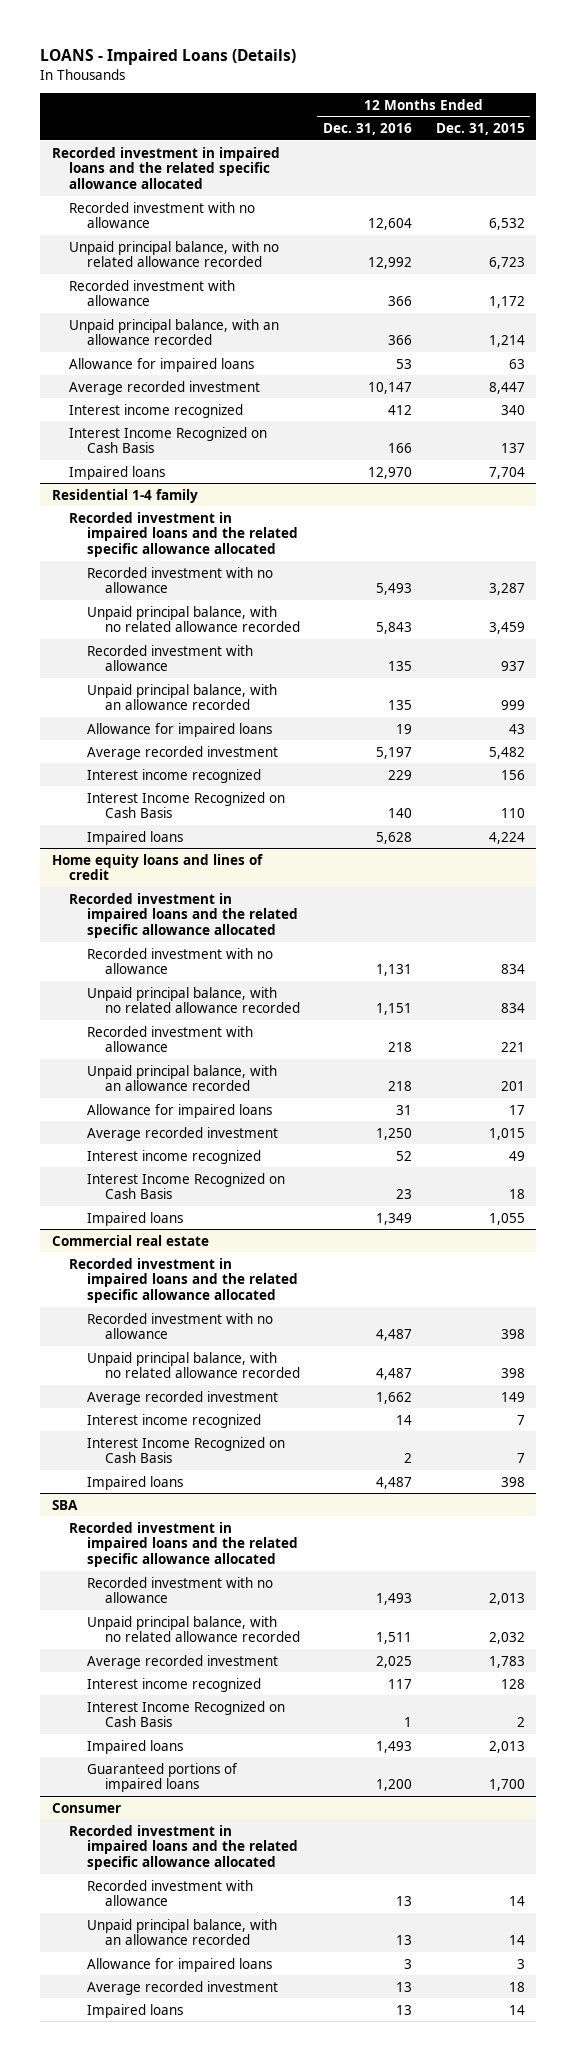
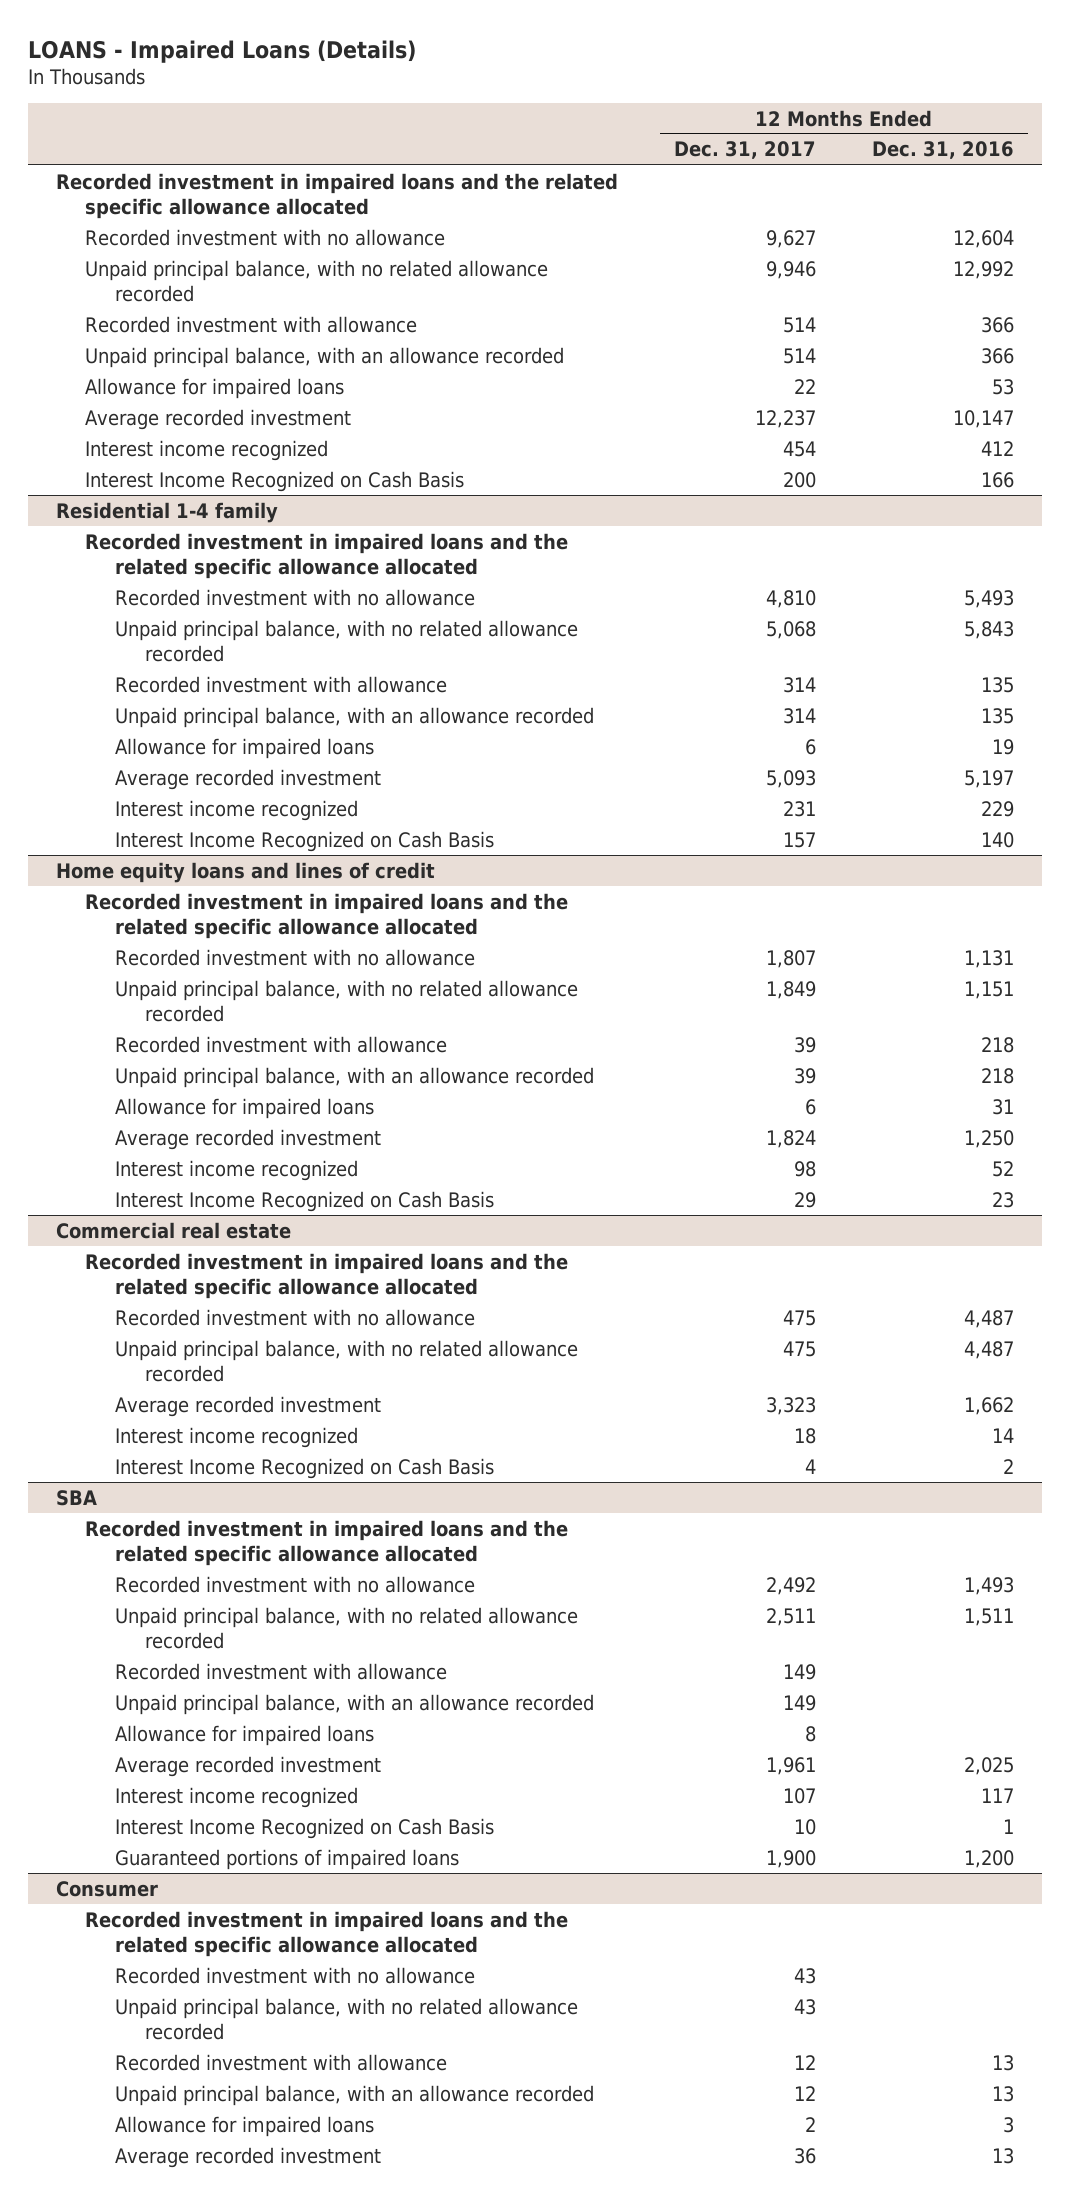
- | 12 Months Ended Dec. 31, 2016 | 12 Months Ended Dec. 31, 2015
+ | 12 Months Ended Dec. 31, 2017 | 12 Months Ended Dec. 31, 2016
- Impaired loans | 12,970 | 7,704
@ Residential 1-4 family
- Impaired loans | 5,628 | 4,224
@ Home equity loans and lines of credit
- Impaired loans | 1,349 | 1,055
@ Commercial real estate
- Impaired loans | 4,487 | 398
@ SBA
+ Recorded investment with allowance | 149 |
+ Unpaid principal balance, with an allowance recorded | 149 |
+ Allowance for impaired loans | 8 |
- Impaired loans | 1,493 | 2,013
@ Consumer
+ Recorded investment with no allowance | 43 |
+ Unpaid principal balance, with no related allowance recorded | 43 |
- Impaired loans | 13 | 14

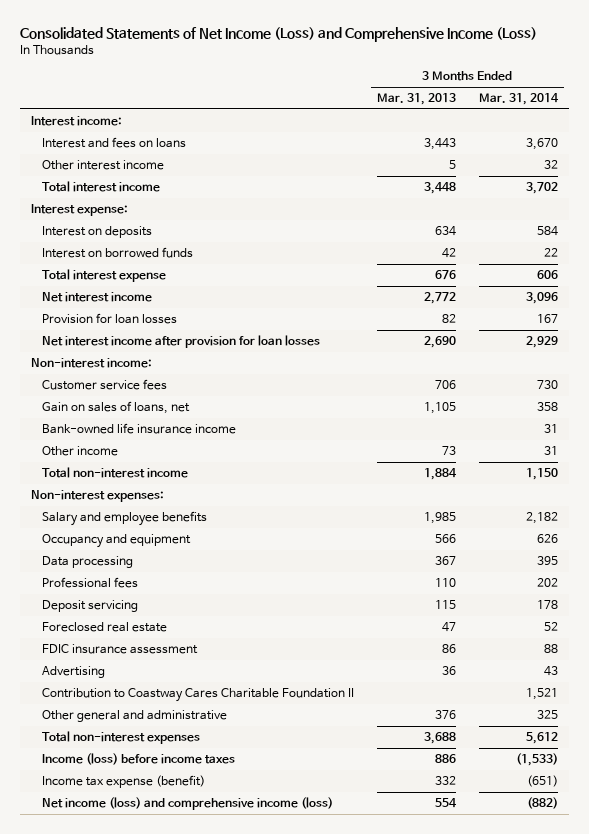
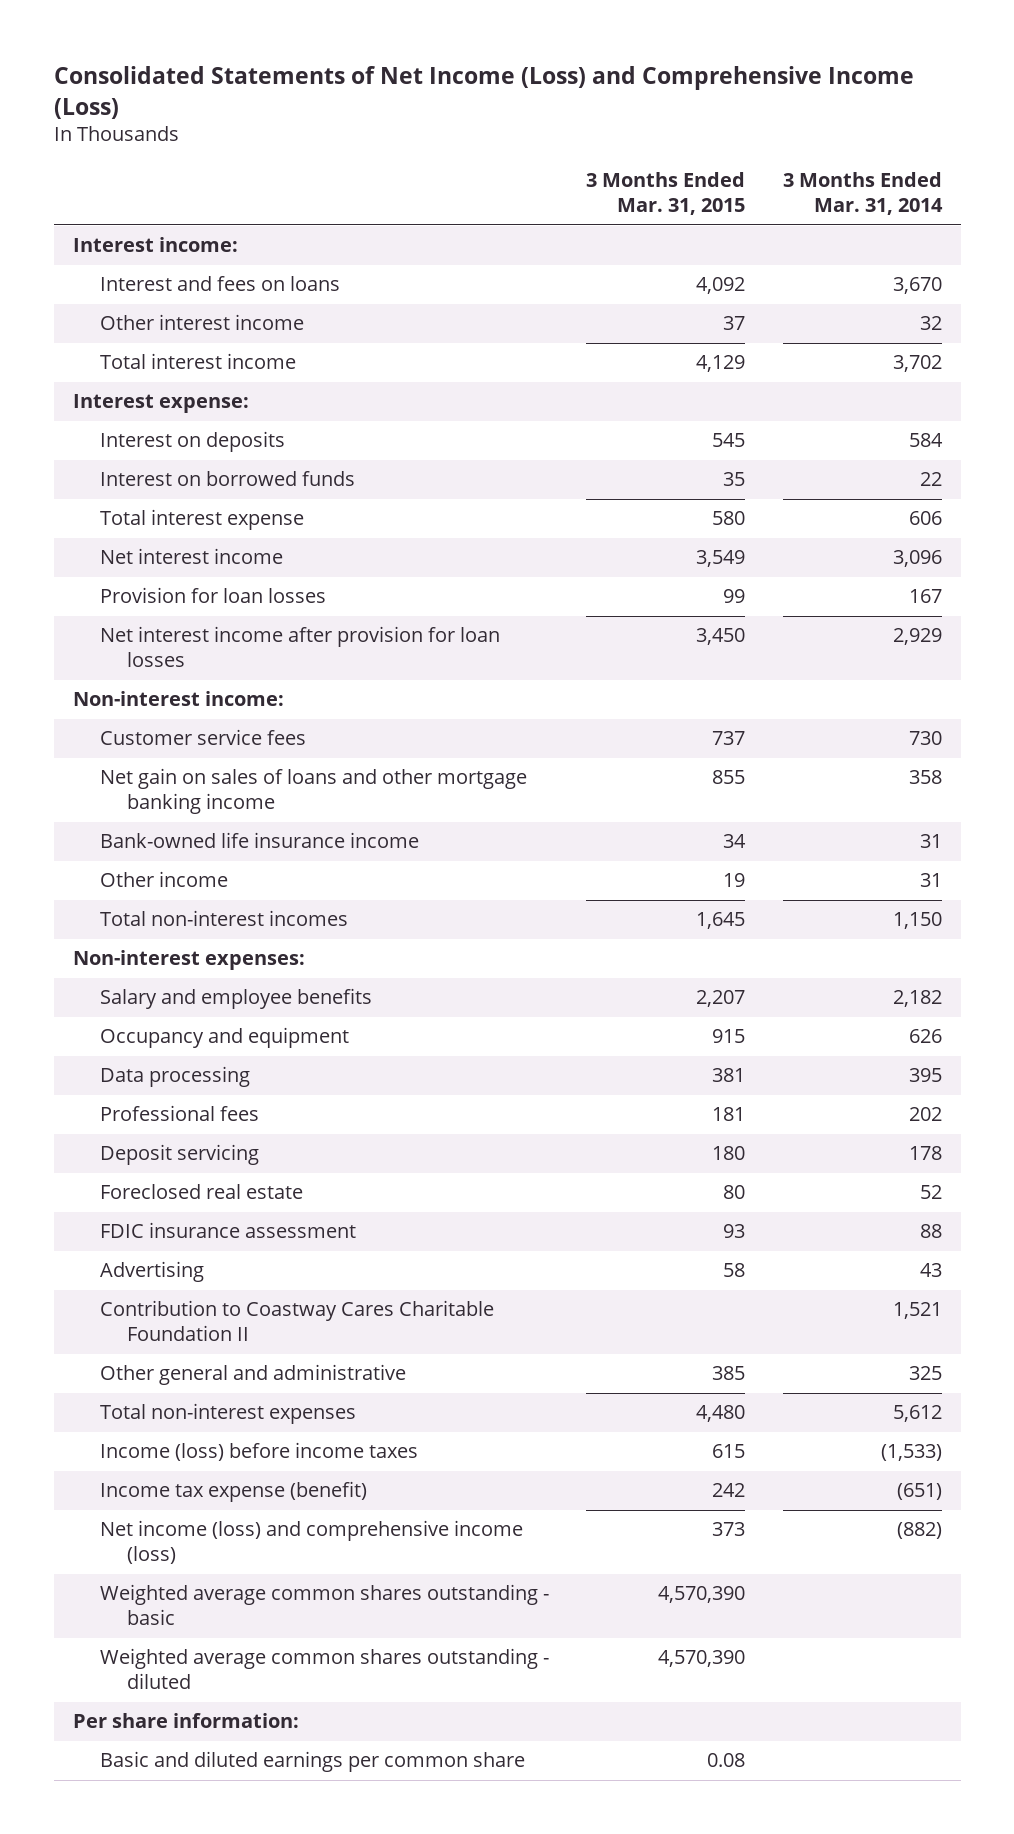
- | 3 Months Ended Mar. 31, 2013 | 3 Months Ended Mar. 31, 2014
+ | 3 Months Ended Mar. 31, 2015 | 3 Months Ended Mar. 31, 2014
- Gain on sales of loans, net | 1,105 | 358
+ Net gain on sales of loans and other mortgage banking income | 855 | 358
- Total non-interest income | 1,884 | 1,150
+ Total non-interest incomes | 1,645 | 1,150
+ Weighted average common shares outstanding - basic | 4,570,390 |
+ Weighted average common shares outstanding - diluted | 4,570,390 |
+ Per share information:
+ Basic and diluted earnings per common share | 0.08 |

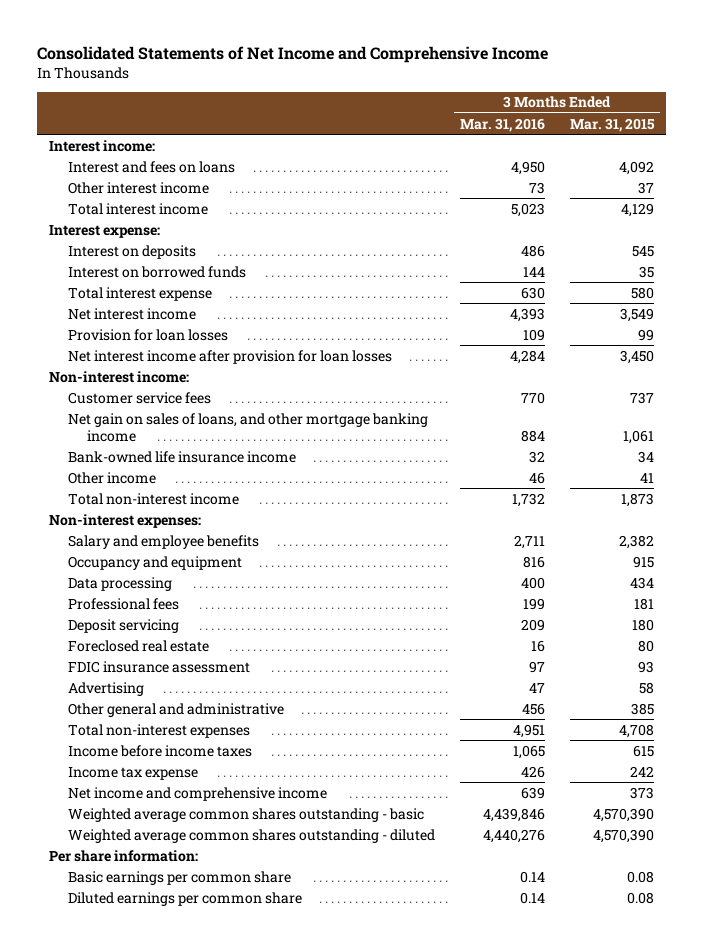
- Consolidated Statements of Net Income (Loss) and Comprehensive Income (Loss)
+ Consolidated Statements of Net Income and Comprehensive Income
- | 3 Months Ended Mar. 31, 2015 | 3 Months Ended Mar. 31, 2014
+ | 3 Months Ended Mar. 31, 2016 | 3 Months Ended Mar. 31, 2015
- Net gain on sales of loans and other mortgage banking income | 855 | 358
+ Net gain on sales of loans, and other mortgage banking income | 884 | 1,061
- Other income | 19 | 31
- Total non-interest incomes | 1,645 | 1,150
+ Other income | 46 | 41
+ Total non-interest income | 1,732 | 1,873
- Salary and employee benefits | 2,207 | 2,182
+ Salary and employee benefits | 2,711 | 2,382
- Data processing | 381 | 395
+ Data processing | 400 | 434
- Contribution to Coastway Cares Charitable Foundation II | | 1,521
- Total non-interest expenses | 4,480 | 5,612
- Income (loss) before income taxes | 615 | (1,533)
- Income tax expense (benefit) | 242 | (651)
- Net income (loss) and comprehensive income (loss) | 373 | (882)
+ Total non-interest expenses | 4,951 | 4,708
+ Income before income taxes | 1,065 | 615
+ Income tax expense | 426 | 242
+ Net income and comprehensive income | 639 | 373
- Basic and diluted earnings per common share | 0.08 |
+ Basic earnings per common share | 0.14 | 0.08
+ Diluted earnings per common share | 0.14 | 0.08

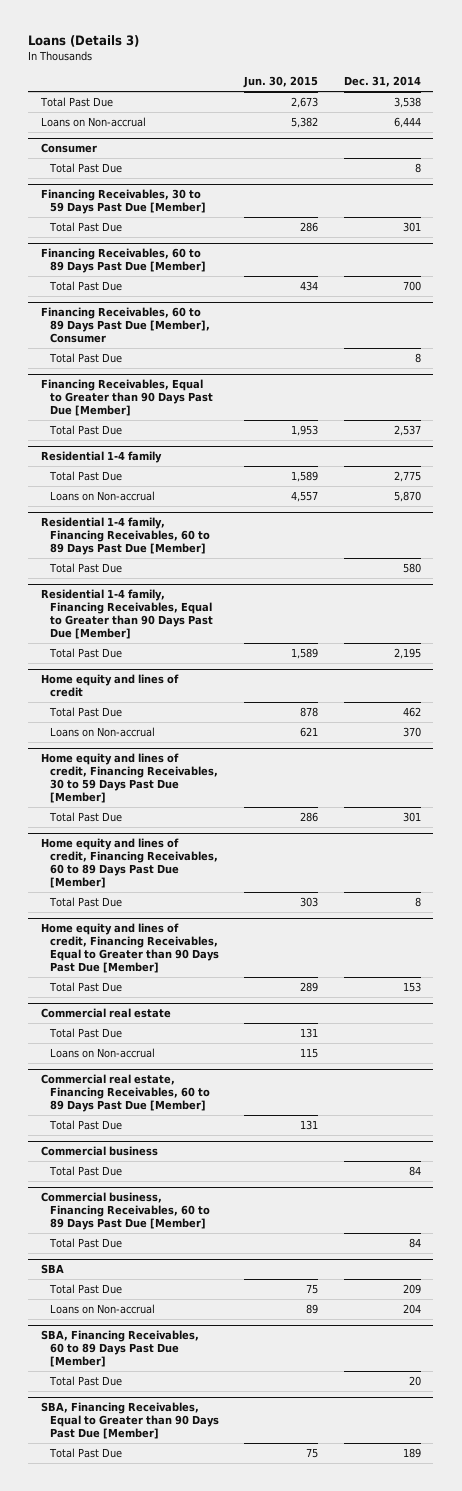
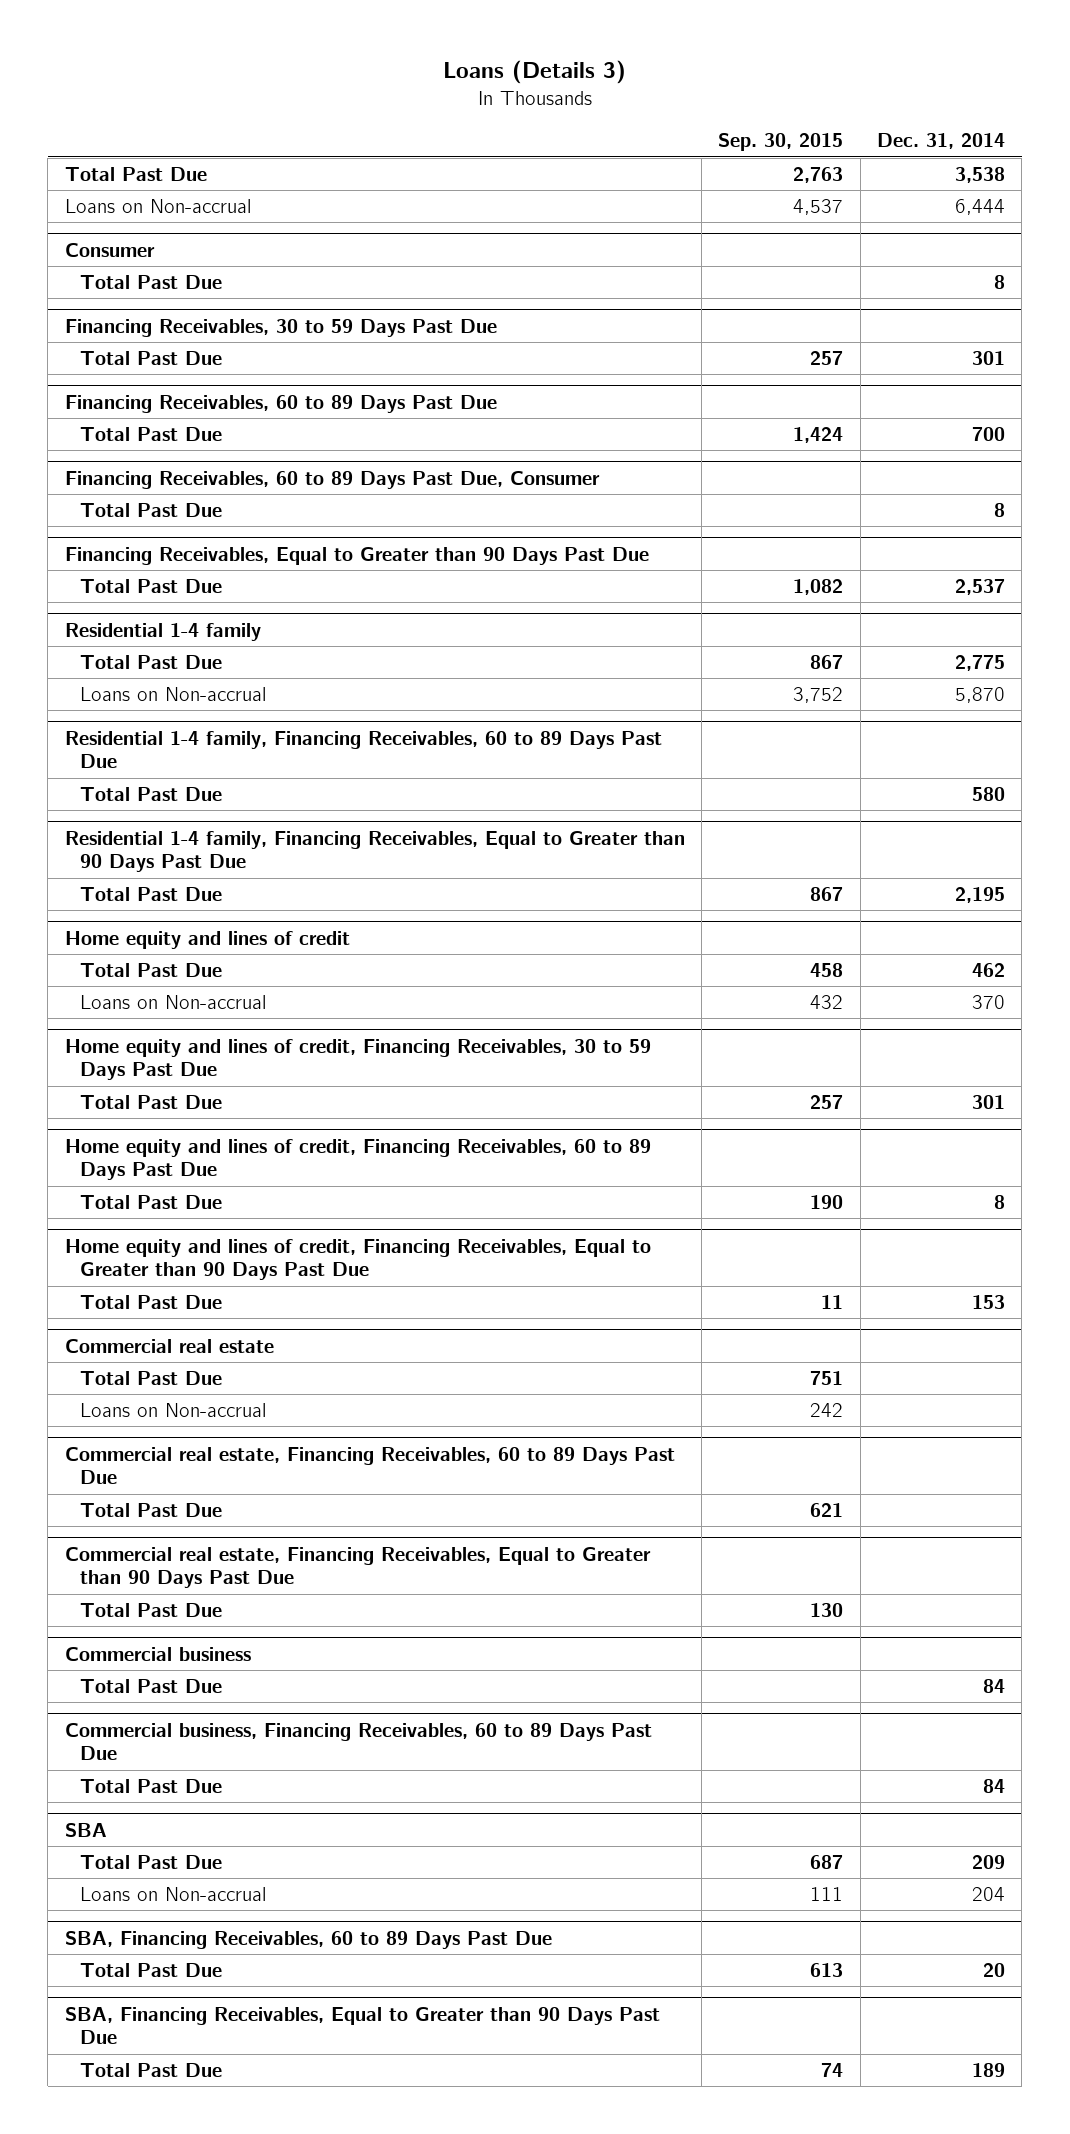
- | Jun. 30, 2015 | Dec. 31, 2014
+ | Sep. 30, 2015 | Dec. 31, 2014
- Financing Receivables, 30 to 59 Days Past Due [Member]
+ Financing Receivables, 30 to 59 Days Past Due
- Financing Receivables, 60 to 89 Days Past Due [Member]
+ Financing Receivables, 60 to 89 Days Past Due
- Financing Receivables, 60 to 89 Days Past Due [Member], Consumer
+ Financing Receivables, 60 to 89 Days Past Due, Consumer
- Financing Receivables, Equal to Greater than 90 Days Past Due [Member]
+ Financing Receivables, Equal to Greater than 90 Days Past Due
- Residential 1-4 family, Financing Receivables, 60 to 89 Days Past Due [Member]
+ Residential 1-4 family, Financing Receivables, 60 to 89 Days Past Due
- Residential 1-4 family, Financing Receivables, Equal to Greater than 90 Days Past Due [Member]
+ Residential 1-4 family, Financing Receivables, Equal to Greater than 90 Days Past Due
- Home equity and lines of credit, Financing Receivables, 30 to 59 Days Past Due [Member]
+ Home equity and lines of credit, Financing Receivables, 30 to 59 Days Past Due
- Home equity and lines of credit, Financing Receivables, 60 to 89 Days Past Due [Member]
+ Home equity and lines of credit, Financing Receivables, 60 to 89 Days Past Due
- Home equity and lines of credit, Financing Receivables, Equal to Greater than 90 Days Past Due [Member]
+ Home equity and lines of credit, Financing Receivables, Equal to Greater than 90 Days Past Due
- Commercial real estate, Financing Receivables, 60 to 89 Days Past Due [Member]
+ Commercial real estate, Financing Receivables, 60 to 89 Days Past Due
+ Commercial real estate, Financing Receivables, Equal to Greater than 90 Days Past Due
+ Total Past Due | 130 |
- Commercial business, Financing Receivables, 60 to 89 Days Past Due [Member]
+ Commercial business, Financing Receivables, 60 to 89 Days Past Due
- SBA, Financing Receivables, 60 to 89 Days Past Due [Member]
+ SBA, Financing Receivables, 60 to 89 Days Past Due
- SBA, Financing Receivables, Equal to Greater than 90 Days Past Due [Member]
+ SBA, Financing Receivables, Equal to Greater than 90 Days Past Due

